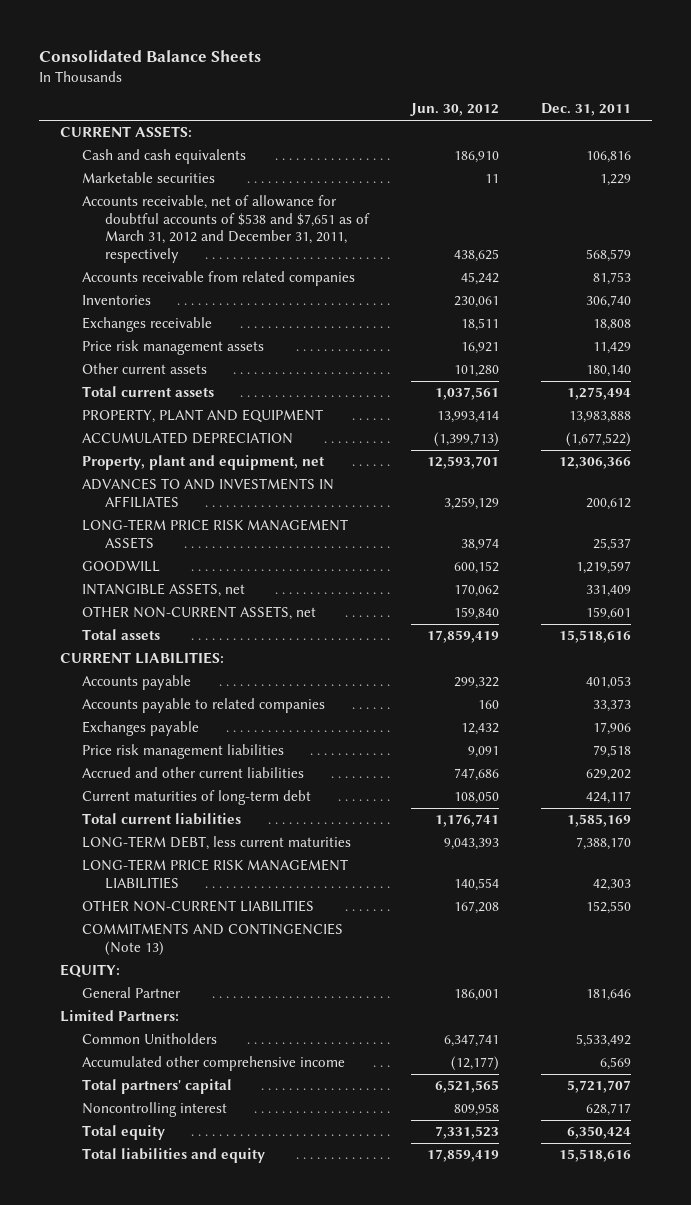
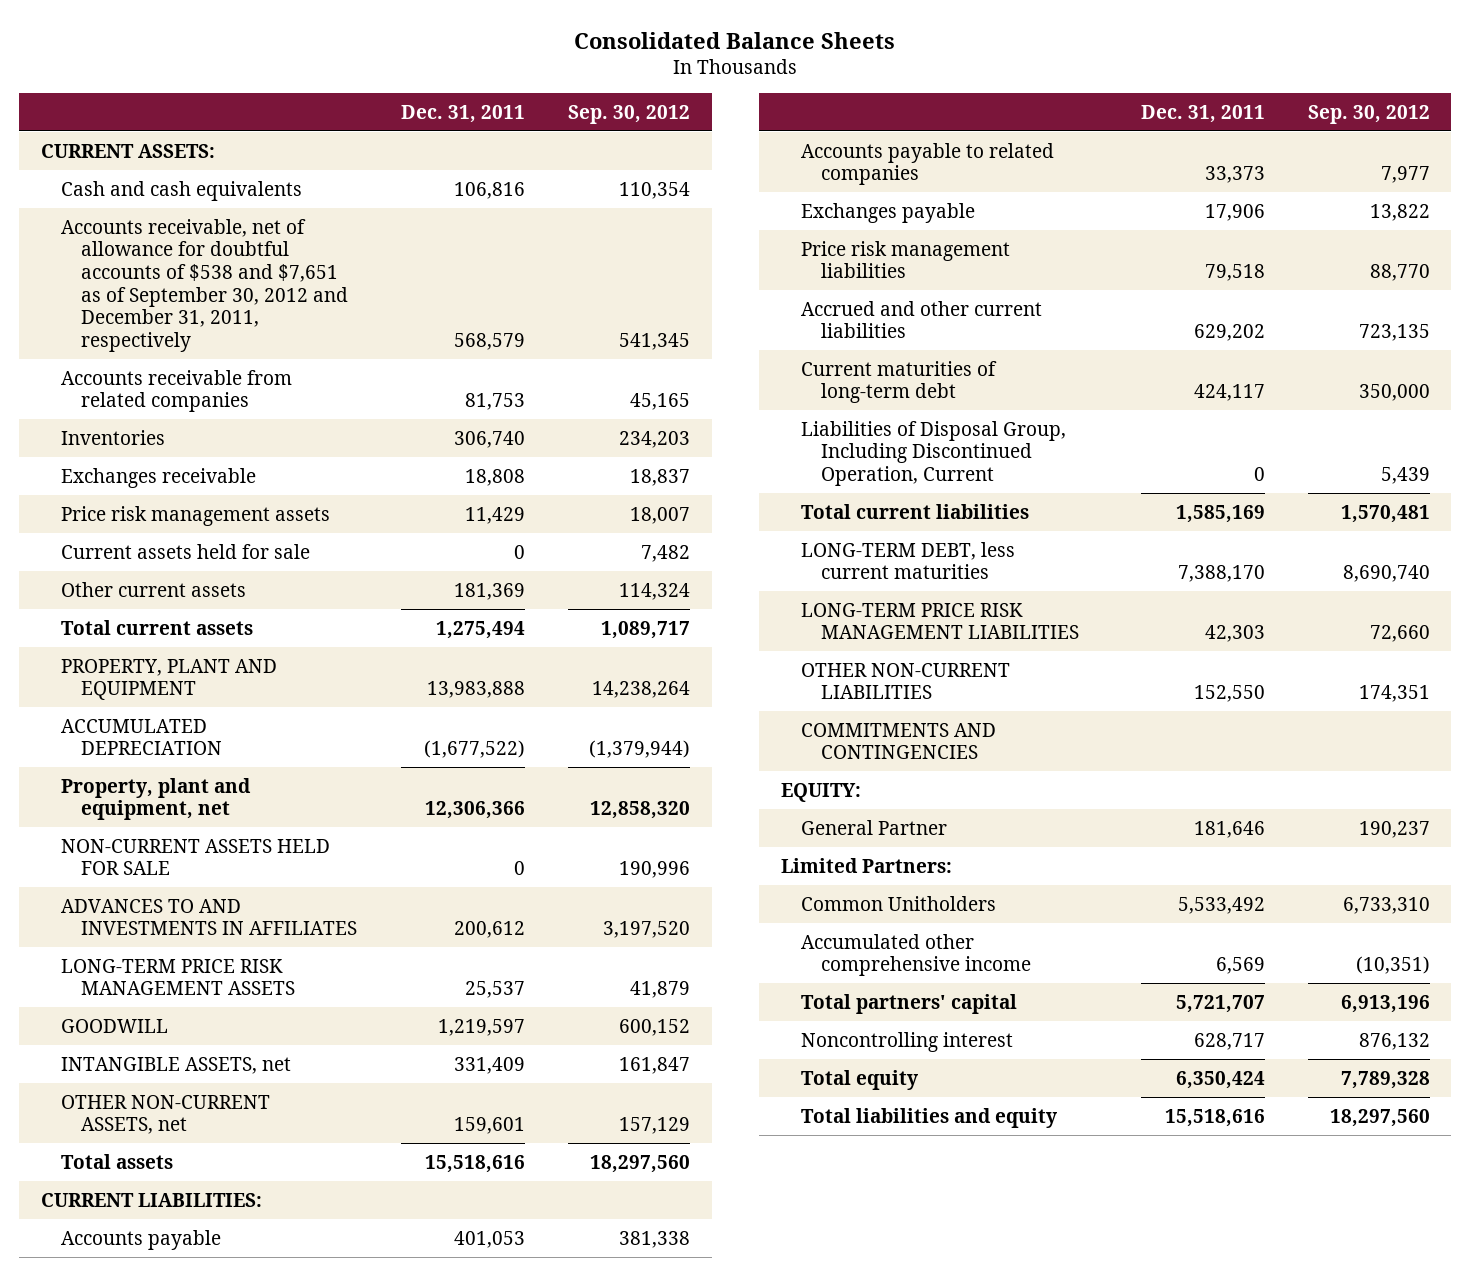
- | Jun. 30, 2012 | Dec. 31, 2011
+ | Dec. 31, 2011 | Sep. 30, 2012
- Marketable securities | 11 | 1,229
- Accounts receivable, net of allowance for doubtful accounts of $538 and $7,651 as of March 31, 2012 and December 31, 2011, respectively | 438,625 | 568,579
+ Accounts receivable, net of allowance for doubtful accounts of $538 and $7,651 as of September 30, 2012 and December 31, 2011, respectively | 568,579 | 541,345
- Other current assets | 101,280 | 180,140
+ Current assets held for sale | 0 | 7,482
+ Other current assets | 181,369 | 114,324
+ NON-CURRENT ASSETS HELD FOR SALE | 0 | 190,996
+ Liabilities of Disposal Group, Including Discontinued Operation, Current | 0 | 5,439
- COMMITMENTS AND CONTINGENCIES (Note 13)
+ COMMITMENTS AND CONTINGENCIES

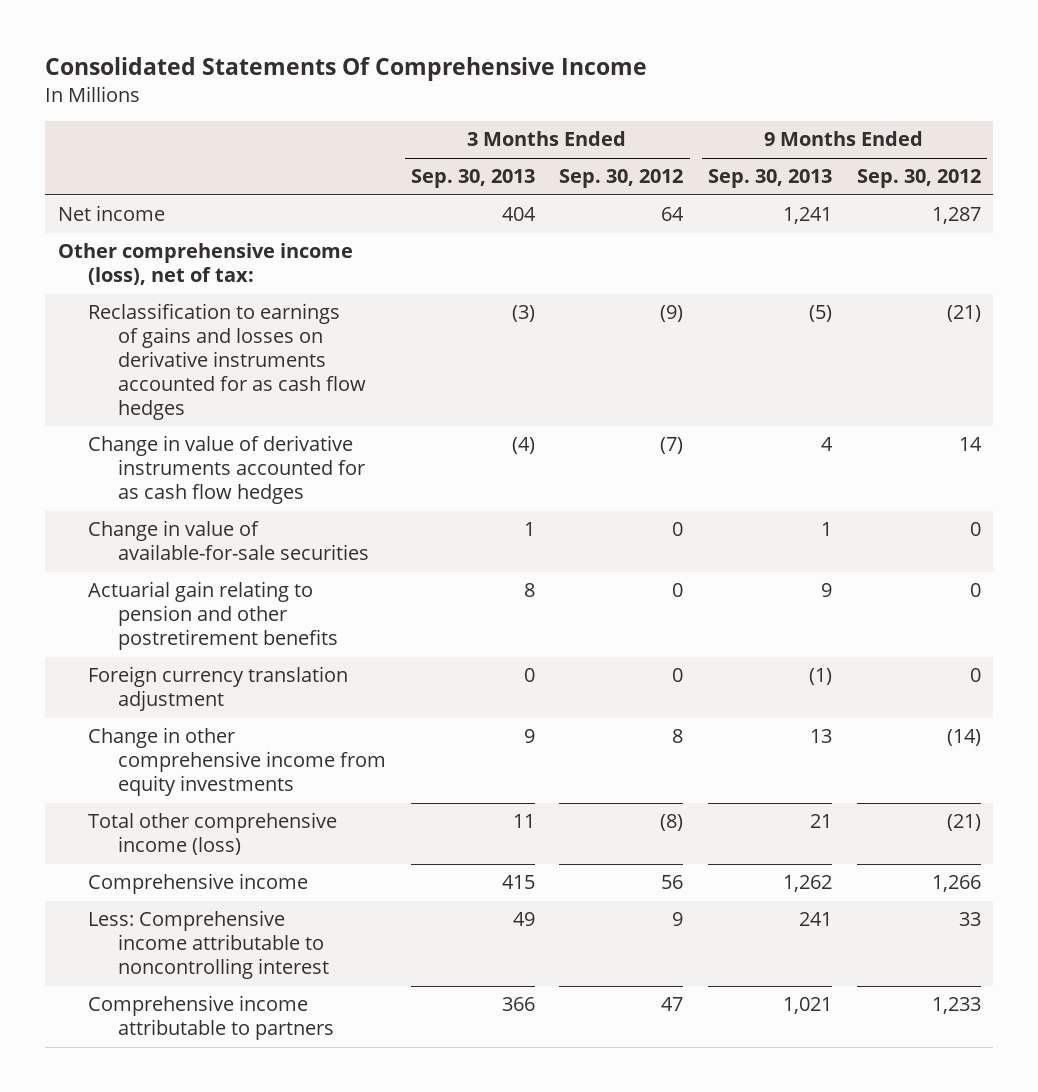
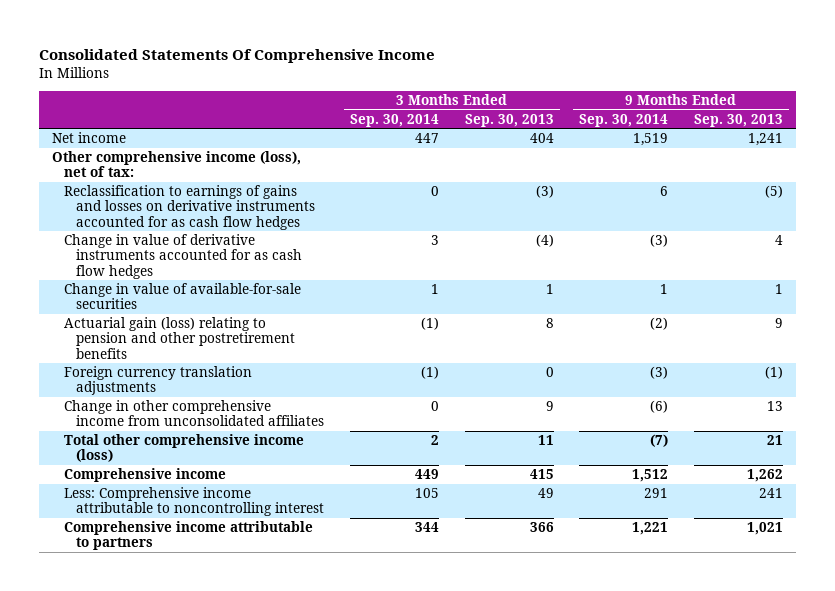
- | 3 Months Ended Sep. 30, 2013 | 3 Months Ended Sep. 30, 2012 | 9 Months Ended Sep. 30, 2013 | 9 Months Ended Sep. 30, 2012
+ | 3 Months Ended Sep. 30, 2014 | 3 Months Ended Sep. 30, 2013 | 9 Months Ended Sep. 30, 2014 | 9 Months Ended Sep. 30, 2013
- Actuarial gain relating to pension and other postretirement benefits | 8 | 0 | 9 | 0
- Foreign currency translation adjustment | 0 | 0 | (1) | 0
- Change in other comprehensive income from equity investments | 9 | 8 | 13 | (14)
+ Actuarial gain (loss) relating to pension and other postretirement benefits | (1) | 8 | (2) | 9
+ Foreign currency translation adjustments | (1) | 0 | (3) | (1)
+ Change in other comprehensive income from unconsolidated affiliates | 0 | 9 | (6) | 13

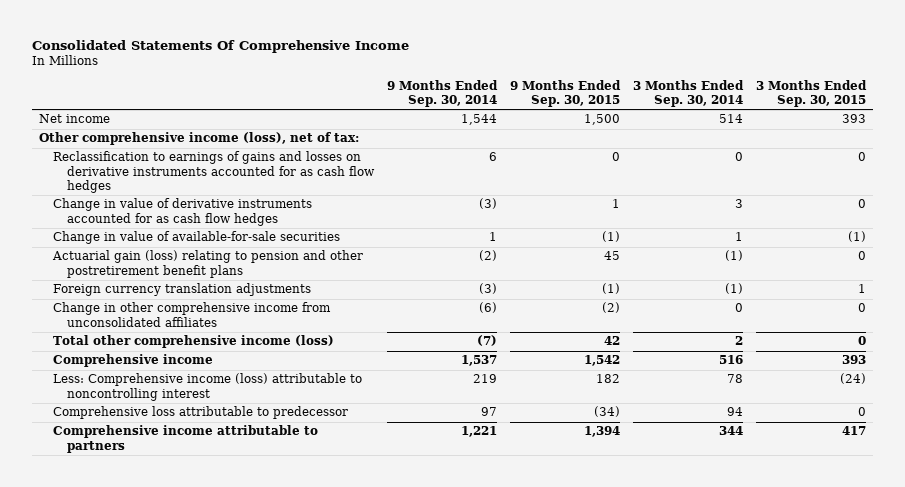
- | 3 Months Ended Sep. 30, 2014 | 3 Months Ended Sep. 30, 2013 | 9 Months Ended Sep. 30, 2014 | 9 Months Ended Sep. 30, 2013
+ | 9 Months Ended Sep. 30, 2014 | 9 Months Ended Sep. 30, 2015 | 3 Months Ended Sep. 30, 2014 | 3 Months Ended Sep. 30, 2015
- Net income | 447 | 404 | 1,519 | 1,241
+ Net income | 1,544 | 1,500 | 514 | 393
- Actuarial gain (loss) relating to pension and other postretirement benefits | (1) | 8 | (2) | 9
+ Actuarial gain (loss) relating to pension and other postretirement benefit plans | (2) | 45 | (1) | 0
- Comprehensive income | 449 | 415 | 1,512 | 1,262
- Less: Comprehensive income attributable to noncontrolling interest | 105 | 49 | 291 | 241
+ Comprehensive income | 1,537 | 1,542 | 516 | 393
+ Less: Comprehensive income (loss) attributable to noncontrolling interest | 219 | 182 | 78 | (24)
+ Comprehensive loss attributable to predecessor | 97 | (34) | 94 | 0

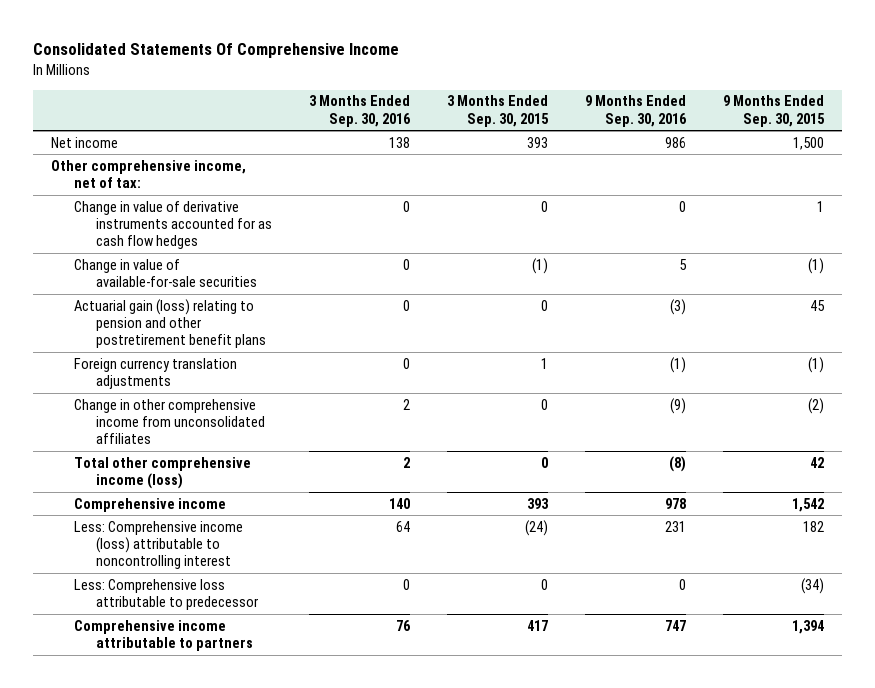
- | 9 Months Ended Sep. 30, 2014 | 9 Months Ended Sep. 30, 2015 | 3 Months Ended Sep. 30, 2014 | 3 Months Ended Sep. 30, 2015
+ | 3 Months Ended Sep. 30, 2016 | 3 Months Ended Sep. 30, 2015 | 9 Months Ended Sep. 30, 2016 | 9 Months Ended Sep. 30, 2015
- Other comprehensive income (loss), net of tax:
- Reclassification to earnings of gains and losses on derivative instruments accounted for as cash flow hedges | 6 | 0 | 0 | 0
+ Other comprehensive income, net of tax:
- Comprehensive loss attributable to predecessor | 97 | (34) | 94 | 0
+ Less: Comprehensive loss attributable to predecessor | 0 | 0 | 0 | (34)

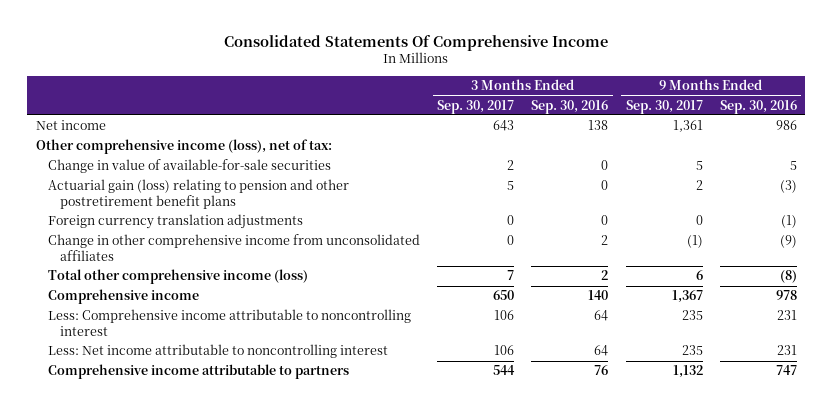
- | 3 Months Ended Sep. 30, 2016 | 3 Months Ended Sep. 30, 2015 | 9 Months Ended Sep. 30, 2016 | 9 Months Ended Sep. 30, 2015
+ | 3 Months Ended Sep. 30, 2017 | 3 Months Ended Sep. 30, 2016 | 9 Months Ended Sep. 30, 2017 | 9 Months Ended Sep. 30, 2016
- Other comprehensive income, net of tax:
- Change in value of derivative instruments accounted for as cash flow hedges | 0 | 0 | 0 | 1
+ Other comprehensive income (loss), net of tax:
- Less: Comprehensive income (loss) attributable to noncontrolling interest | 64 | (24) | 231 | 182
- Less: Comprehensive loss attributable to predecessor | 0 | 0 | 0 | (34)
+ Less: Comprehensive income attributable to noncontrolling interest | 106 | 64 | 235 | 231
+ Less: Net income attributable to noncontrolling interest | 106 | 64 | 235 | 231

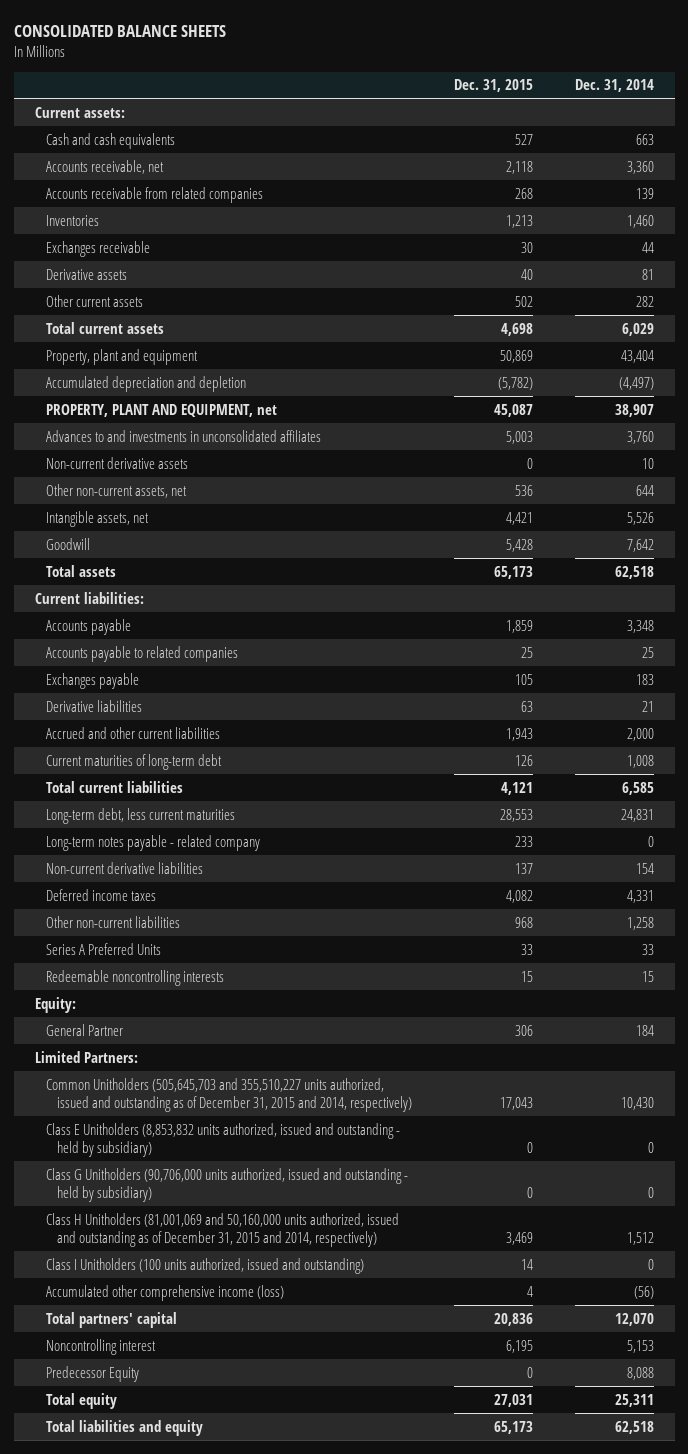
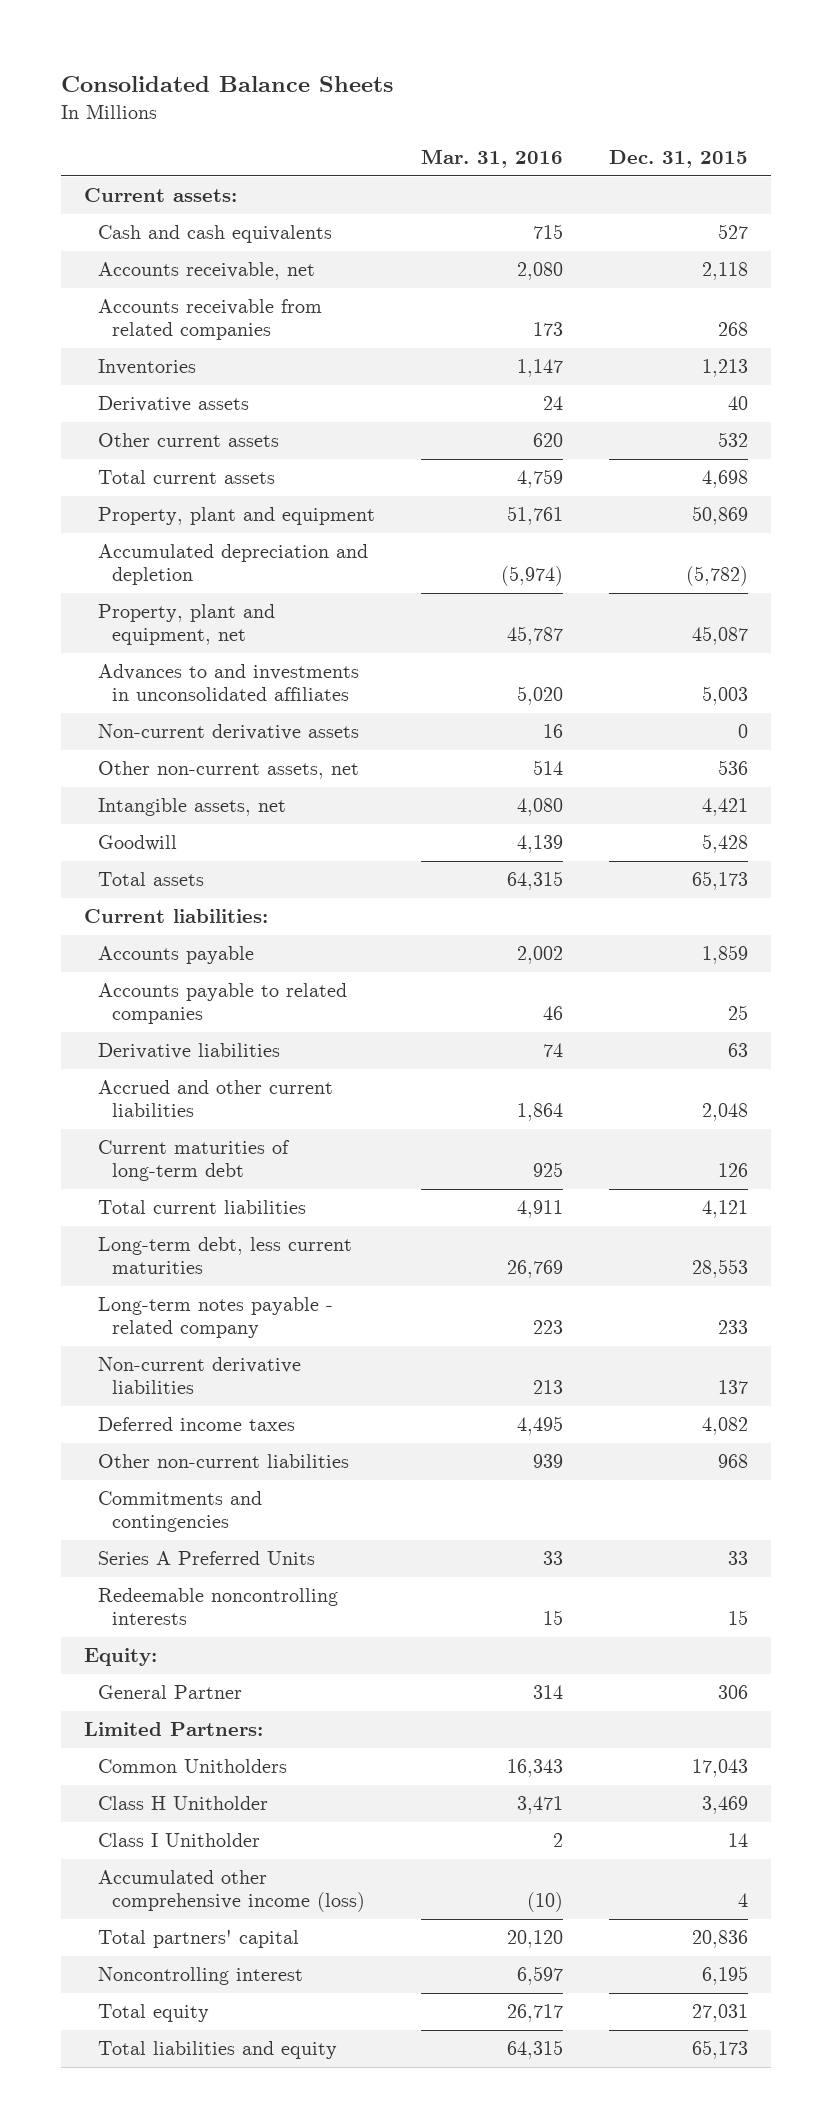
- CONSOLIDATED BALANCE SHEETS
+ Consolidated Balance Sheets
- | Dec. 31, 2015 | Dec. 31, 2014
+ | Mar. 31, 2016 | Dec. 31, 2015
- Exchanges receivable | 30 | 44
- Other current assets | 502 | 282
+ Other current assets | 620 | 532
- PROPERTY, PLANT AND EQUIPMENT, net | 45,087 | 38,907
+ Property, plant and equipment, net | 45,787 | 45,087
- Exchanges payable | 105 | 183
- Accrued and other current liabilities | 1,943 | 2,000
+ Accrued and other current liabilities | 1,864 | 2,048
+ Commitments and contingencies
- Common Unitholders (505,645,703 and 355,510,227 units authorized, issued and outstanding as of December 31, 2015 and 2014, respectively) | 17,043 | 10,430
- Class E Unitholders (8,853,832 units authorized, issued and outstanding - held by subsidiary) | 0 | 0
- Class G Unitholders (90,706,000 units authorized, issued and outstanding - held by subsidiary) | 0 | 0
- Class H Unitholders (81,001,069 and 50,160,000 units authorized, issued and outstanding as of December 31, 2015 and 2014, respectively) | 3,469 | 1,512
- Class I Unitholders (100 units authorized, issued and outstanding) | 14 | 0
+ Common Unitholders | 16,343 | 17,043
+ Class H Unitholder | 3,471 | 3,469
+ Class I Unitholder | 2 | 14
- Predecessor Equity | 0 | 8,088

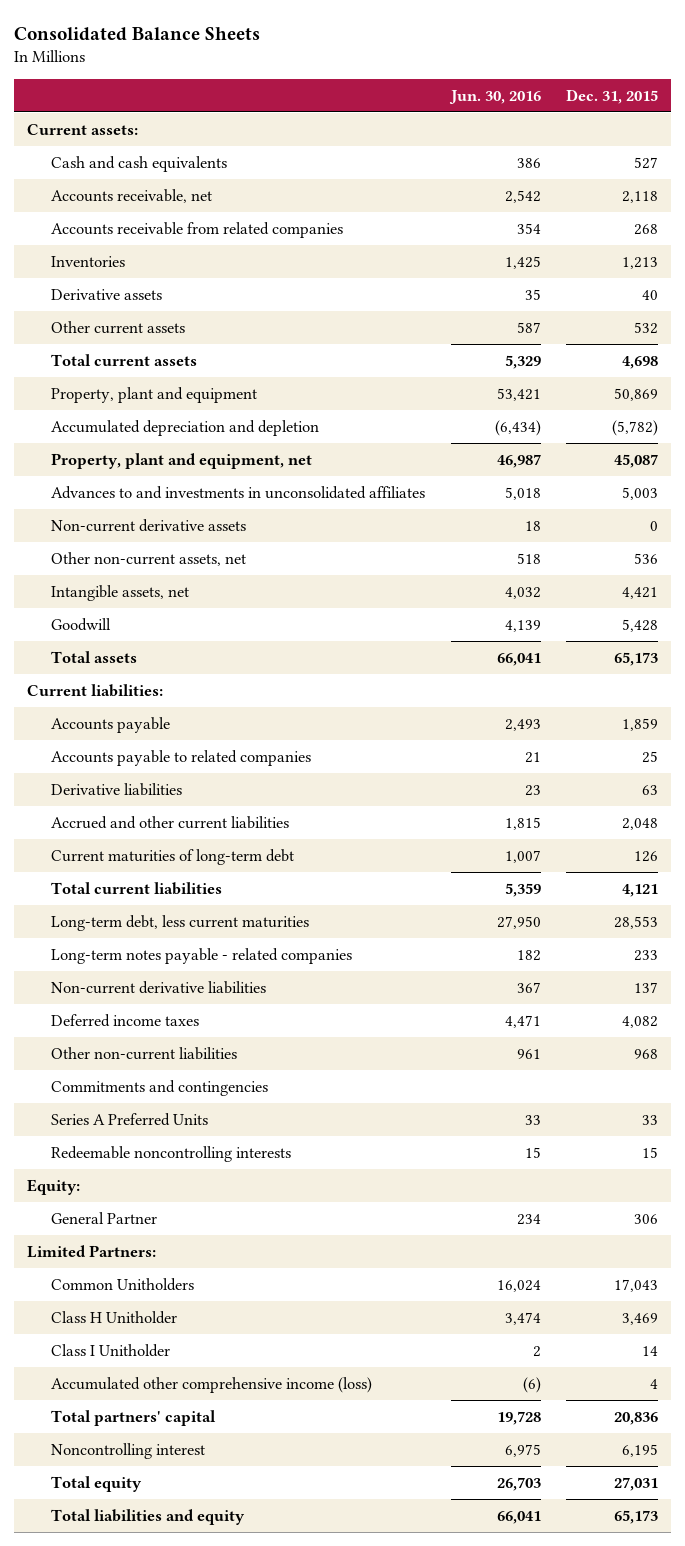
- | Mar. 31, 2016 | Dec. 31, 2015
+ | Jun. 30, 2016 | Dec. 31, 2015
- Long-term notes payable - related company | 223 | 233
+ Long-term notes payable - related companies | 182 | 233

